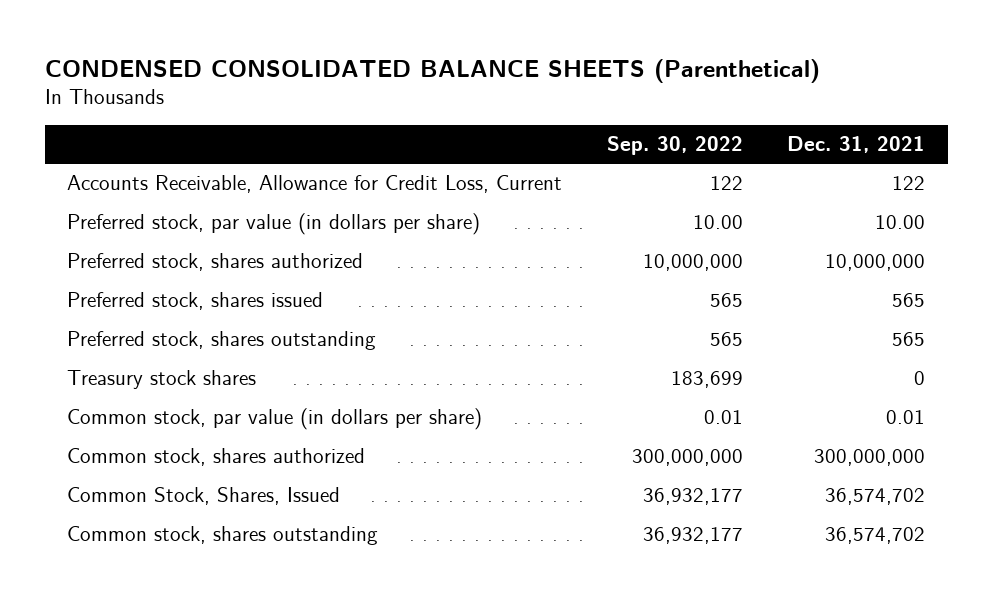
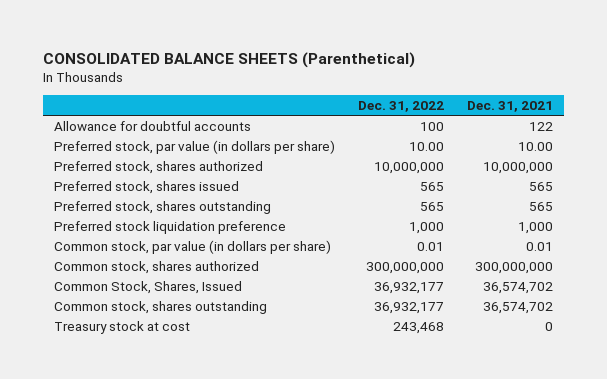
- CONDENSED CONSOLIDATED BALANCE SHEETS (Parenthetical)
+ CONSOLIDATED BALANCE SHEETS (Parenthetical)
- | Sep. 30, 2022 | Dec. 31, 2021
+ | Dec. 31, 2022 | Dec. 31, 2021
- Accounts Receivable, Allowance for Credit Loss, Current | 122 | 122
+ Allowance for doubtful accounts | 100 | 122
- Treasury stock shares | 183,699 | 0
+ Preferred stock liquidation preference | 1,000 | 1,000
+ Treasury stock at cost | 243,468 | 0

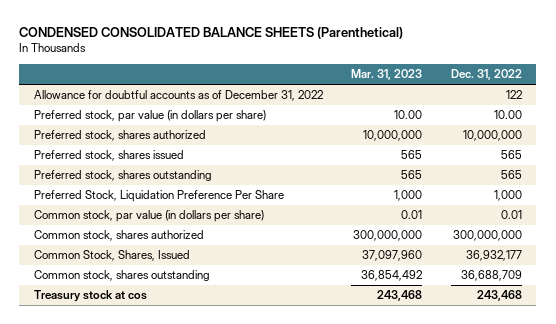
- CONSOLIDATED BALANCE SHEETS (Parenthetical)
+ CONDENSED CONSOLIDATED BALANCE SHEETS (Parenthetical)
- | Dec. 31, 2022 | Dec. 31, 2021
+ | Mar. 31, 2023 | Dec. 31, 2022
- Allowance for doubtful accounts | 100 | 122
+ Allowance for doubtful accounts as of December 31, 2022 | | 122
- Preferred stock liquidation preference | 1,000 | 1,000
+ Preferred Stock, Liquidation Preference Per Share | 1,000 | 1,000
- Common stock, shares outstanding | 36,932,177 | 36,574,702
- Treasury stock at cost | 243,468 | 0
+ Common stock, shares outstanding | 36,854,492 | 36,688,709
+ Treasury stock at cos | 243,468 | 243,468

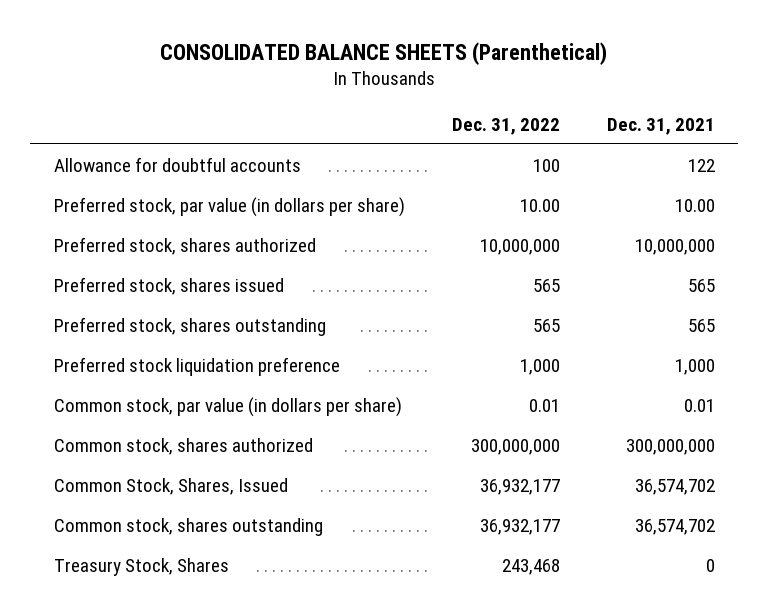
- CONDENSED CONSOLIDATED BALANCE SHEETS (Parenthetical)
+ CONSOLIDATED BALANCE SHEETS (Parenthetical)
- | Mar. 31, 2023 | Dec. 31, 2022
+ | Dec. 31, 2022 | Dec. 31, 2021
- Allowance for doubtful accounts as of December 31, 2022 | | 122
+ Allowance for doubtful accounts | 100 | 122
- Preferred Stock, Liquidation Preference Per Share | 1,000 | 1,000
+ Preferred stock liquidation preference | 1,000 | 1,000
- Common stock, shares outstanding | 36,854,492 | 36,688,709
- Treasury stock at cos | 243,468 | 243,468
+ Common stock, shares outstanding | 36,932,177 | 36,574,702
+ Treasury Stock, Shares | 243,468 | 0

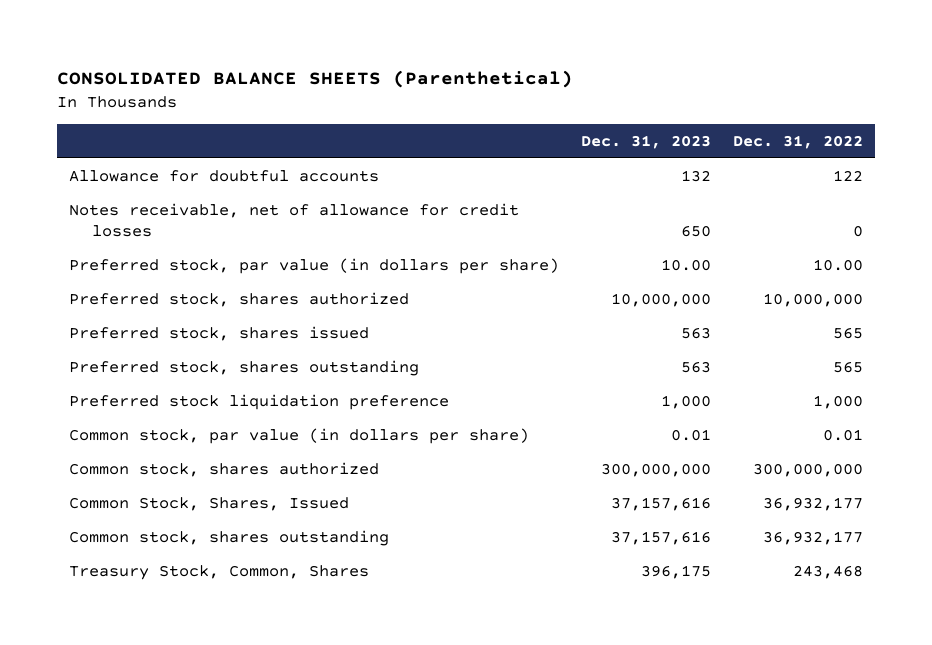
- | Dec. 31, 2022 | Dec. 31, 2021
+ | Dec. 31, 2023 | Dec. 31, 2022
- Allowance for doubtful accounts | 100 | 122
+ Allowance for doubtful accounts | 132 | 122
+ Notes receivable, net of allowance for credit losses | 650 | 0
- Treasury Stock, Shares | 243,468 | 0
+ Treasury Stock, Common, Shares | 396,175 | 243,468

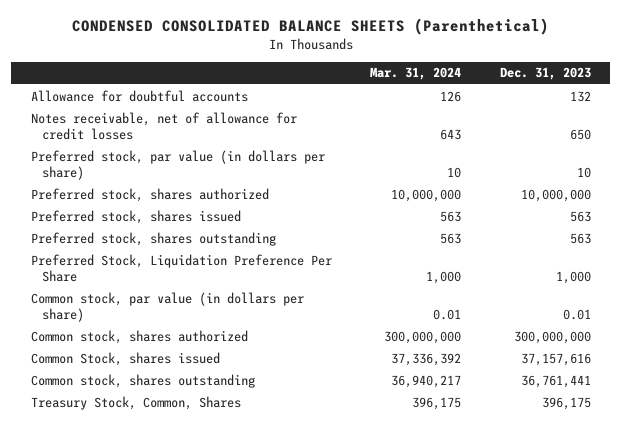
- CONSOLIDATED BALANCE SHEETS (Parenthetical)
+ CONDENSED CONSOLIDATED BALANCE SHEETS (Parenthetical)
- | Dec. 31, 2023 | Dec. 31, 2022
+ | Mar. 31, 2024 | Dec. 31, 2023
- Preferred stock, par value (in dollars per share) | 10.00 | 10.00
+ Preferred stock, par value (in dollars per share) | 10 | 10
- Preferred stock liquidation preference | 1,000 | 1,000
+ Preferred Stock, Liquidation Preference Per Share | 1,000 | 1,000
- Common Stock, Shares, Issued | 37,157,616 | 36,932,177
- Common stock, shares outstanding | 37,157,616 | 36,932,177
+ Common Stock, shares issued | 37,336,392 | 37,157,616
+ Common stock, shares outstanding | 36,940,217 | 36,761,441

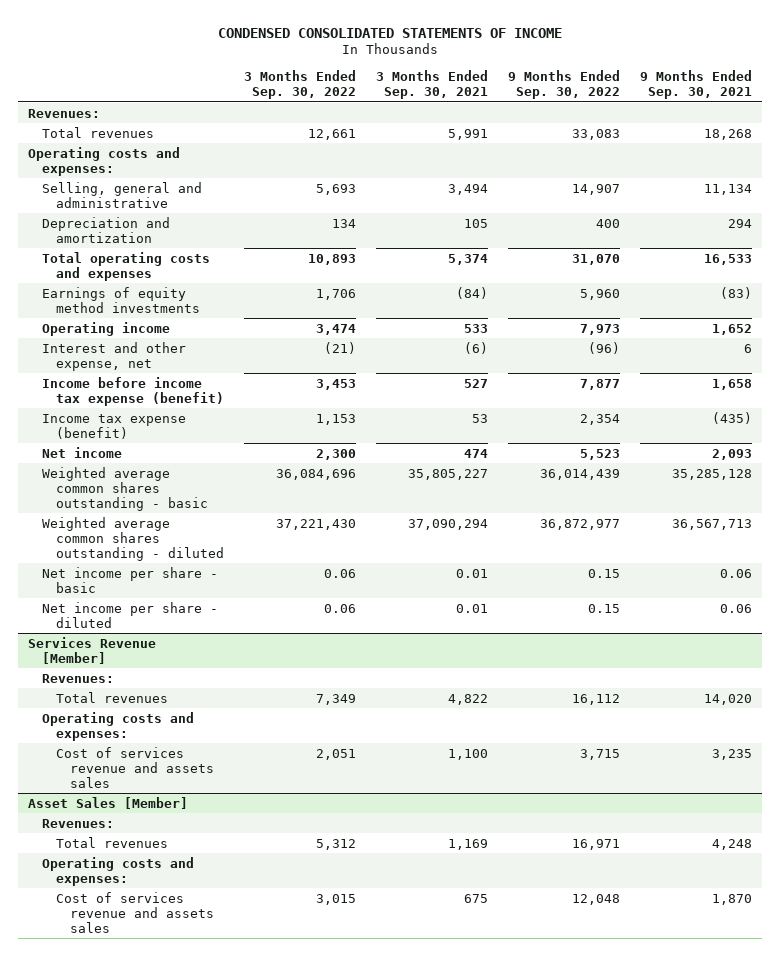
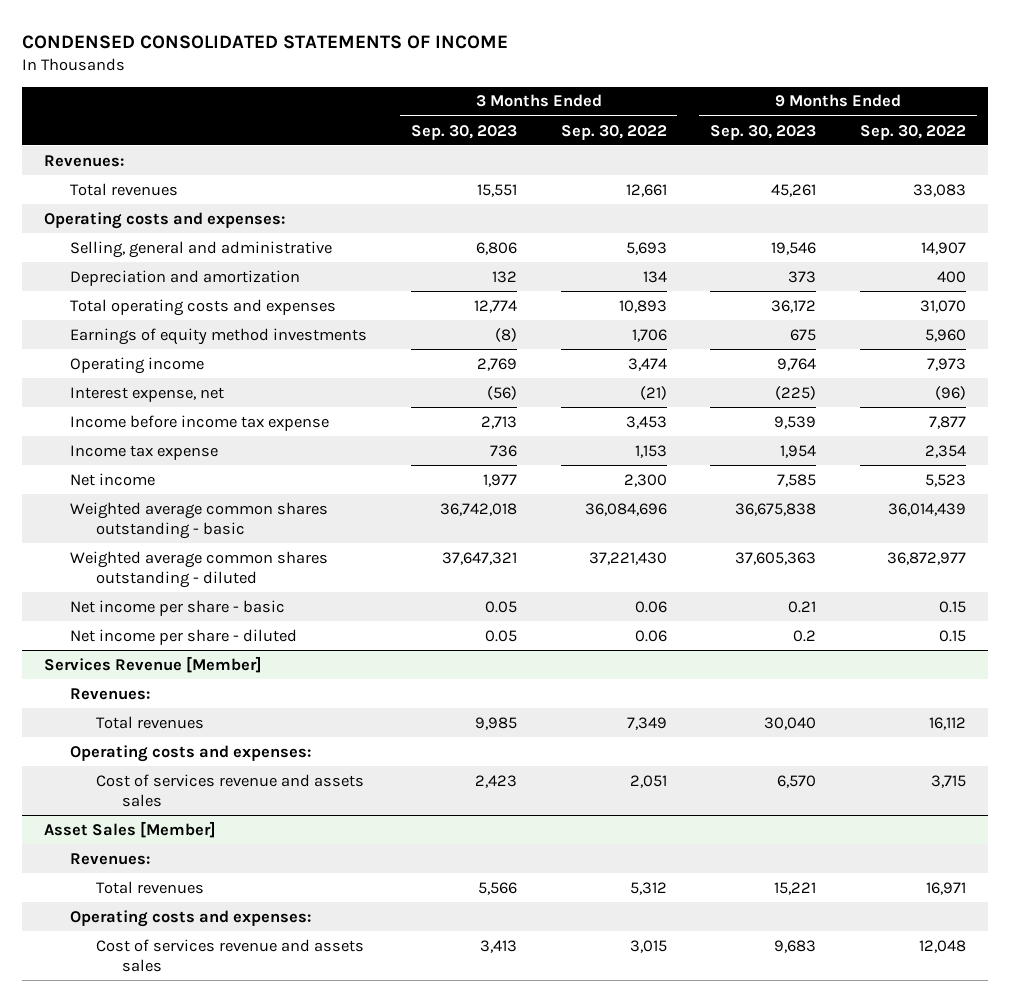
- | 3 Months Ended Sep. 30, 2022 | 3 Months Ended Sep. 30, 2021 | 9 Months Ended Sep. 30, 2022 | 9 Months Ended Sep. 30, 2021
+ | 3 Months Ended Sep. 30, 2023 | 3 Months Ended Sep. 30, 2022 | 9 Months Ended Sep. 30, 2023 | 9 Months Ended Sep. 30, 2022
- Interest and other expense, net | (21) | (6) | (96) | 6
- Income before income tax expense (benefit) | 3,453 | 527 | 7,877 | 1,658
- Income tax expense (benefit) | 1,153 | 53 | 2,354 | (435)
+ Interest expense, net | (56) | (21) | (225) | (96)
+ Income before income tax expense | 2,713 | 3,453 | 9,539 | 7,877
+ Income tax expense | 736 | 1,153 | 1,954 | 2,354

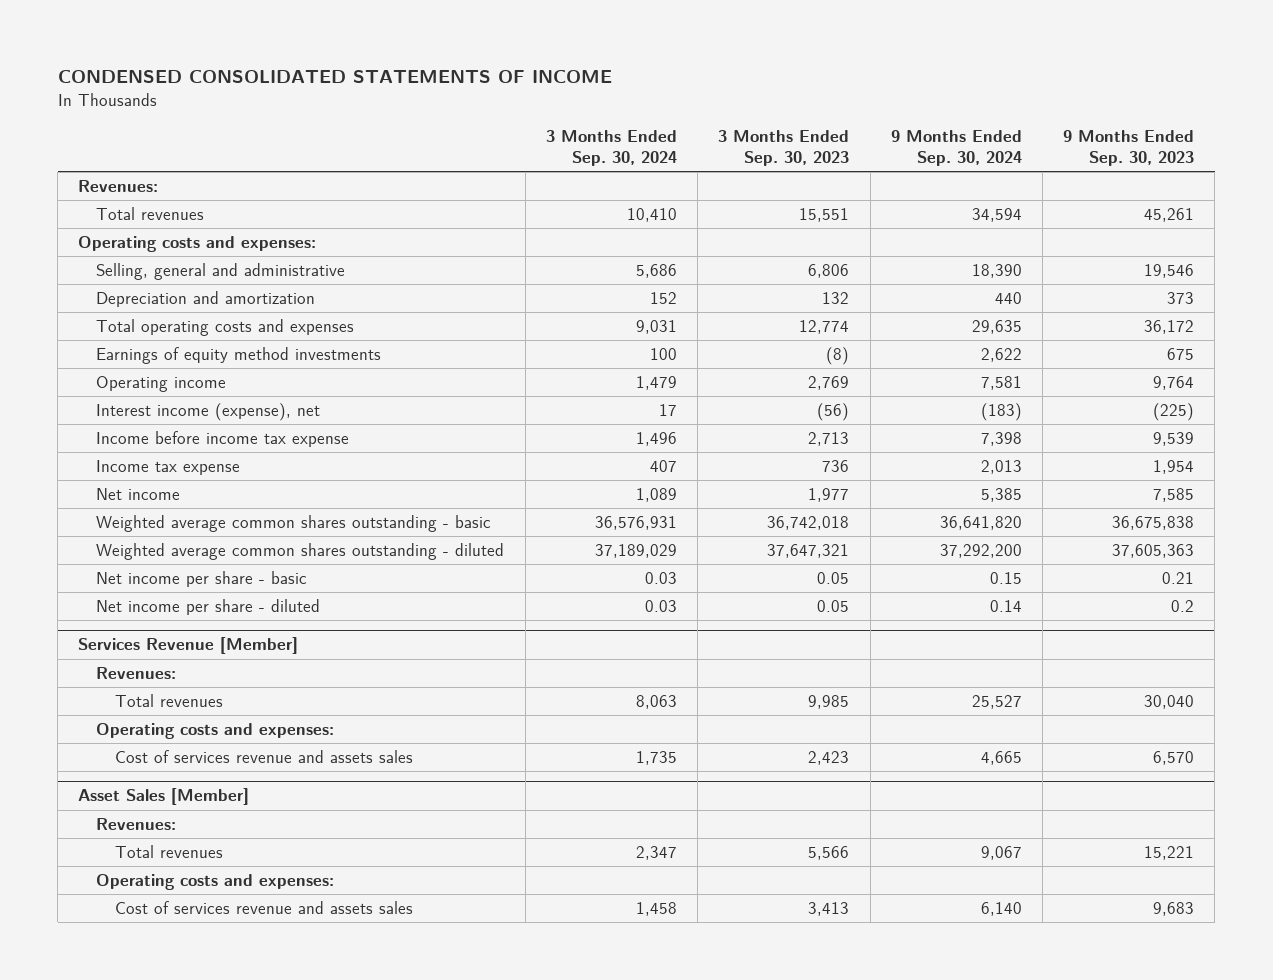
- | 3 Months Ended Sep. 30, 2023 | 3 Months Ended Sep. 30, 2022 | 9 Months Ended Sep. 30, 2023 | 9 Months Ended Sep. 30, 2022
+ | 3 Months Ended Sep. 30, 2024 | 3 Months Ended Sep. 30, 2023 | 9 Months Ended Sep. 30, 2024 | 9 Months Ended Sep. 30, 2023
- Interest expense, net | (56) | (21) | (225) | (96)
+ Interest income (expense), net | 17 | (56) | (183) | (225)

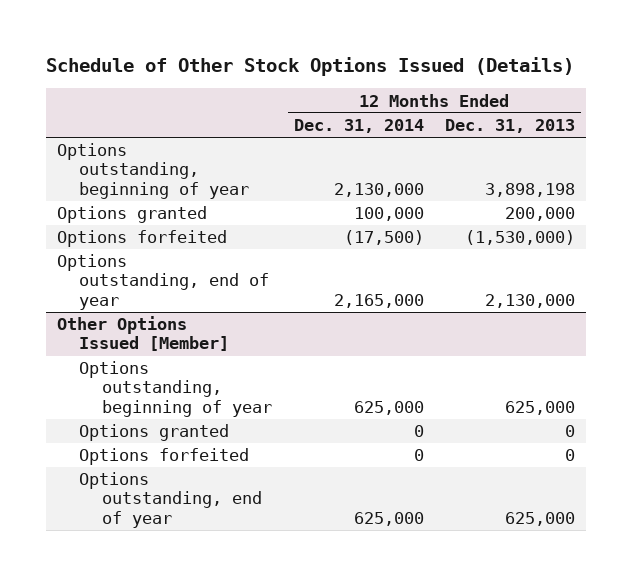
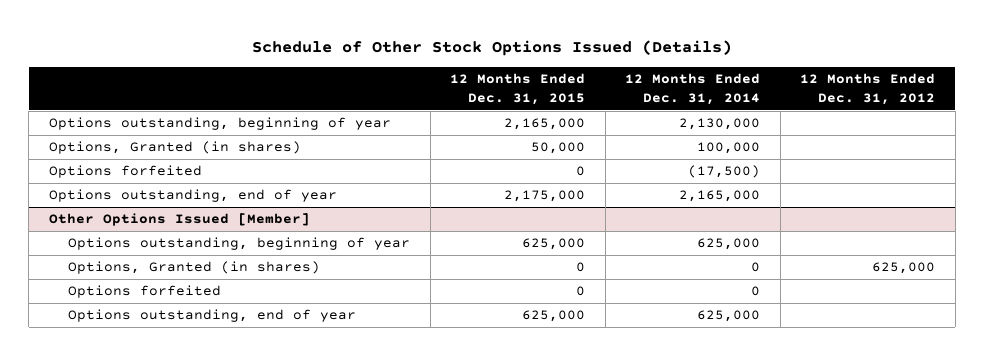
- | 12 Months Ended Dec. 31, 2014 | 12 Months Ended Dec. 31, 2013
+ | 12 Months Ended Dec. 31, 2015 | 12 Months Ended Dec. 31, 2014 | 12 Months Ended Dec. 31, 2012
- Options granted | 100,000 | 200,000
+ Options, Granted (in shares) | 50,000 | 100,000 |
@ Other Options Issued [Member]
- Options granted | 0 | 0
+ Options, Granted (in shares) | 0 | 0 | 625,000

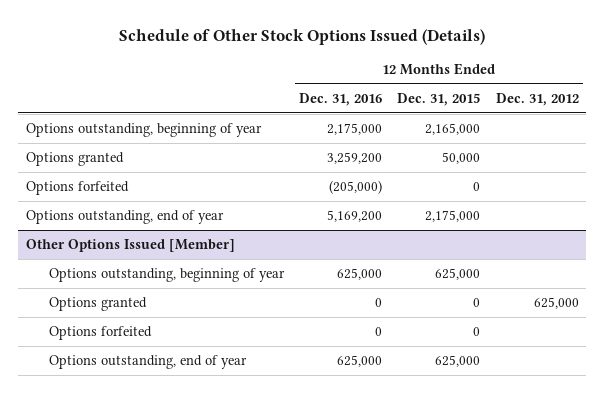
- | 12 Months Ended Dec. 31, 2015 | 12 Months Ended Dec. 31, 2014 | 12 Months Ended Dec. 31, 2012
+ | 12 Months Ended Dec. 31, 2016 | 12 Months Ended Dec. 31, 2015 | 12 Months Ended Dec. 31, 2012
- Options, Granted (in shares) | 50,000 | 100,000 |
+ Options granted | 3,259,200 | 50,000 |
@ Other Options Issued [Member]
- Options, Granted (in shares) | 0 | 0 | 625,000
+ Options granted | 0 | 0 | 625,000

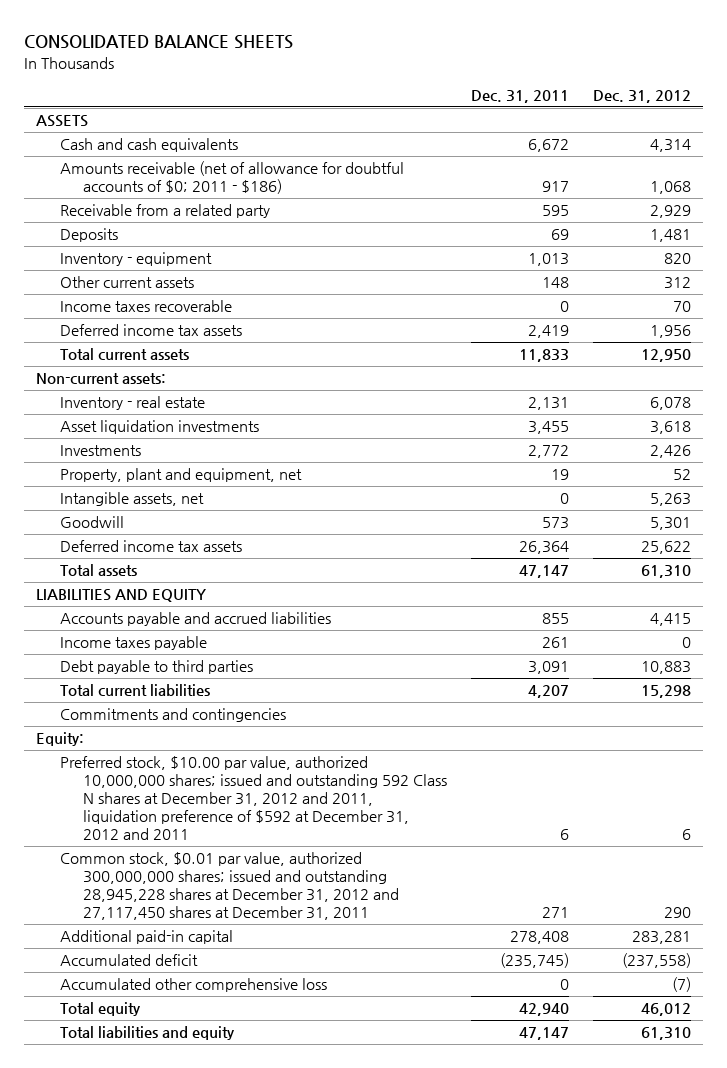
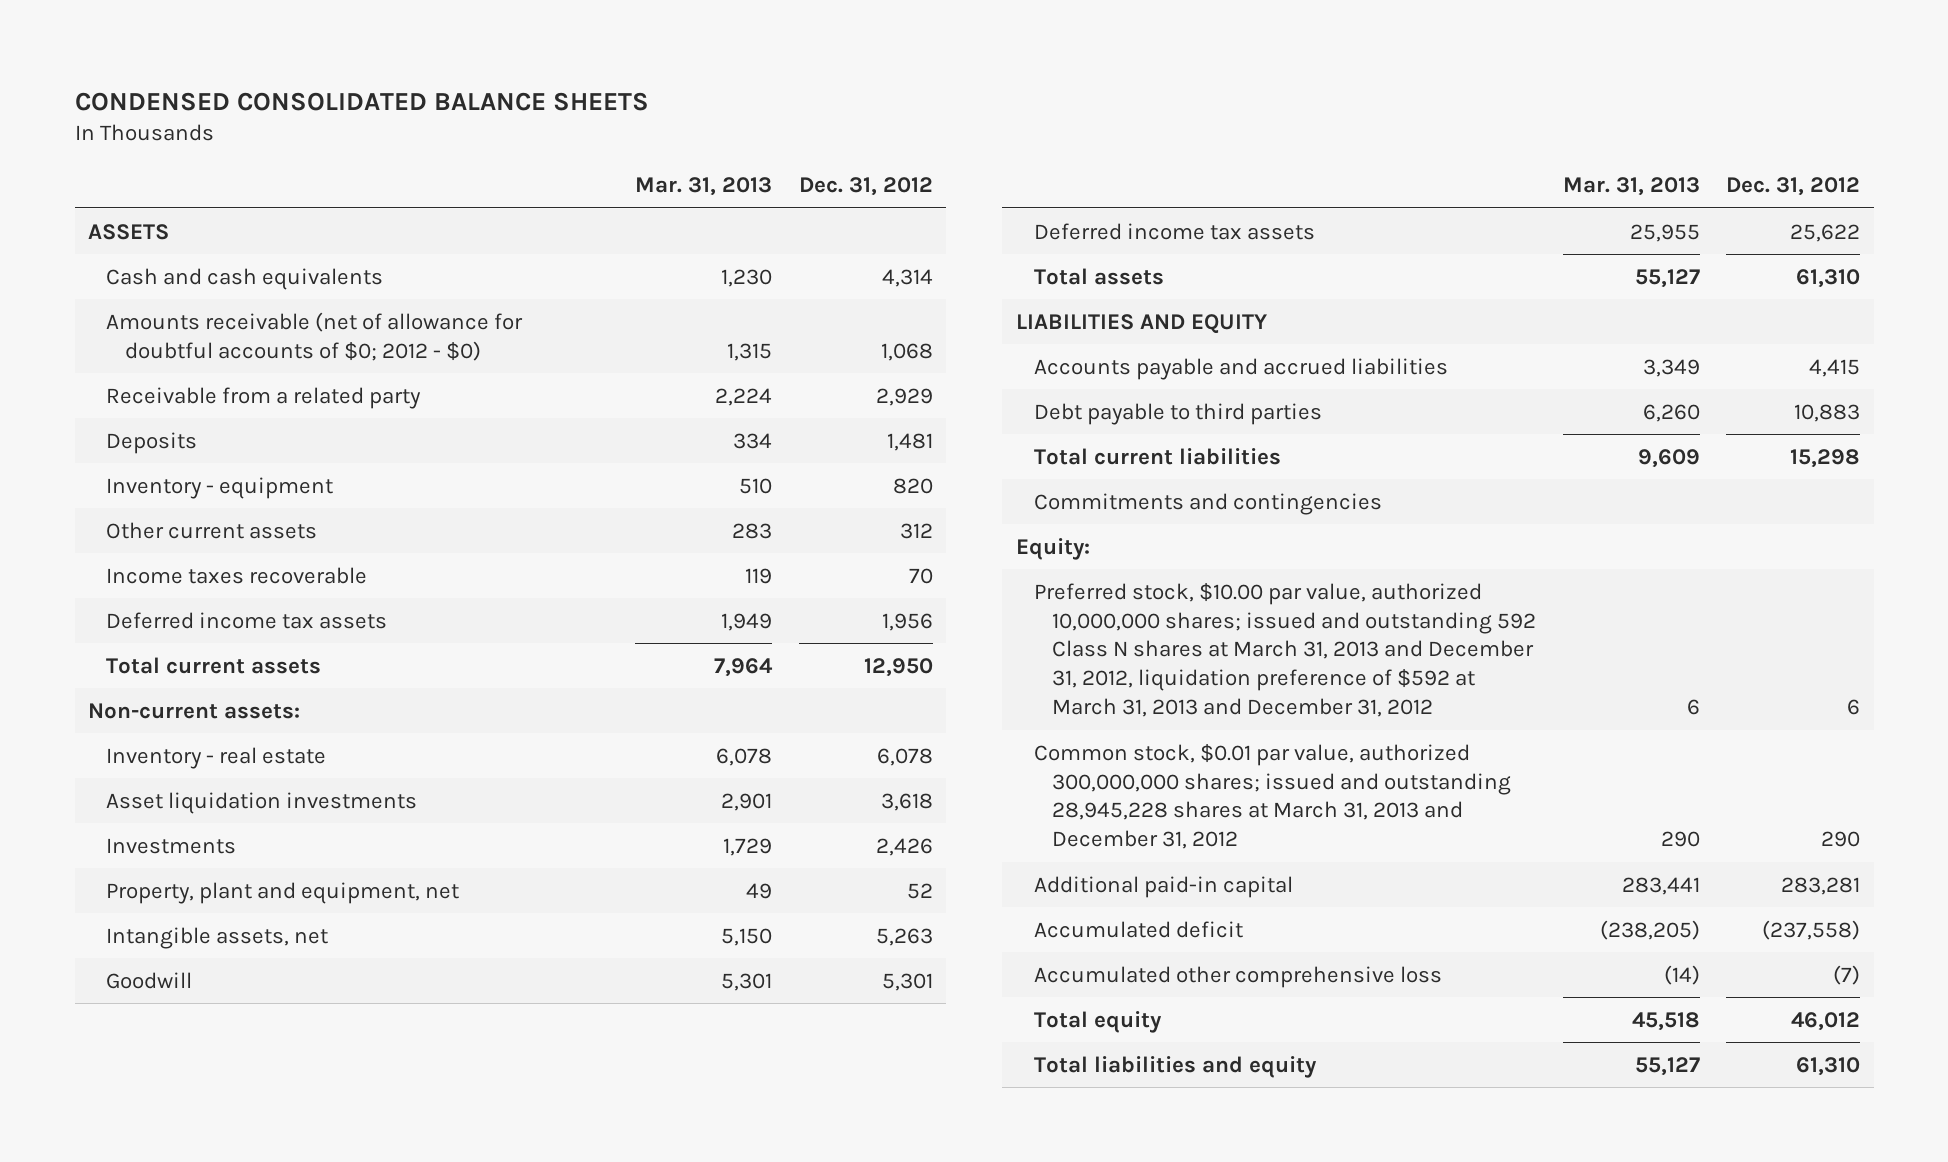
- CONSOLIDATED BALANCE SHEETS
+ CONDENSED CONSOLIDATED BALANCE SHEETS
- | Dec. 31, 2011 | Dec. 31, 2012
+ | Mar. 31, 2013 | Dec. 31, 2012
- Amounts receivable (net of allowance for doubtful accounts of $0; 2011 - $186) | 917 | 1,068
+ Amounts receivable (net of allowance for doubtful accounts of $0; 2012 - $0) | 1,315 | 1,068
- Income taxes payable | 261 | 0
- Preferred stock, $10.00 par value, authorized 10,000,000 shares; issued and outstanding 592 Class N shares at December 31, 2012 and 2011, liquidation preference of $592 at December 31, 2012 and 2011 | 6 | 6
- Common stock, $0.01 par value, authorized 300,000,000 shares; issued and outstanding 28,945,228 shares at December 31, 2012 and 27,117,450 shares at December 31, 2011 | 271 | 290
+ Preferred stock, $10.00 par value, authorized 10,000,000 shares; issued and outstanding 592 Class N shares at March 31, 2013 and December 31, 2012, liquidation preference of $592 at March 31, 2013 and December 31, 2012 | 6 | 6
+ Common stock, $0.01 par value, authorized 300,000,000 shares; issued and outstanding 28,945,228 shares at March 31, 2013 and December 31, 2012 | 290 | 290

